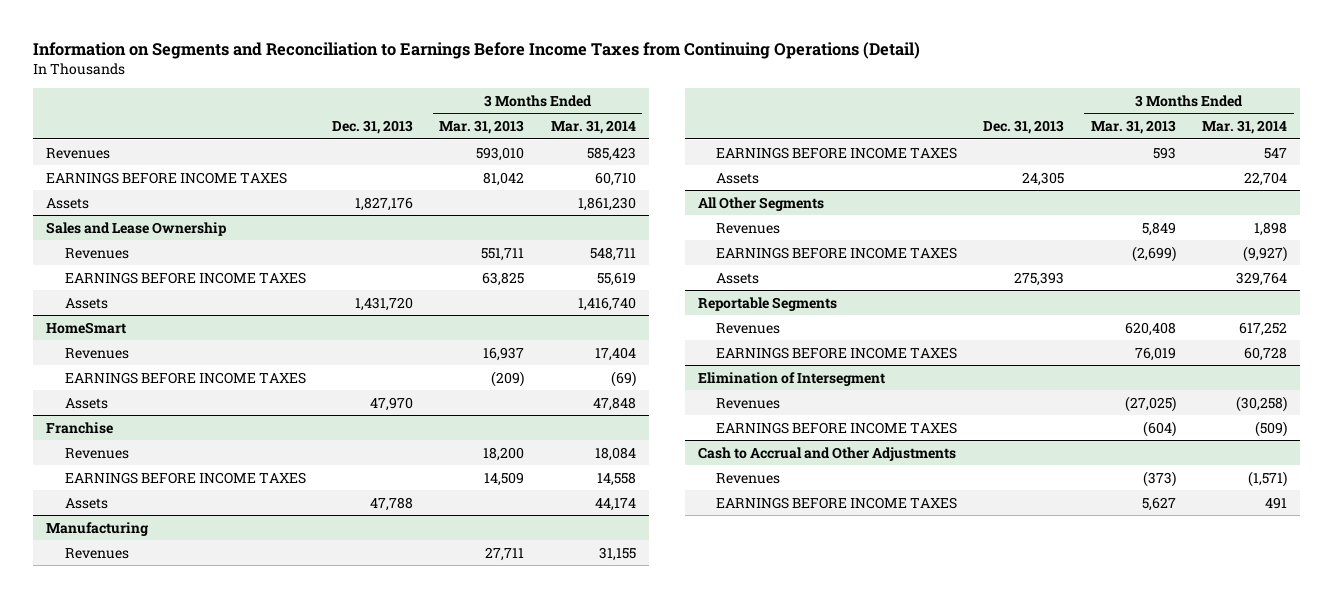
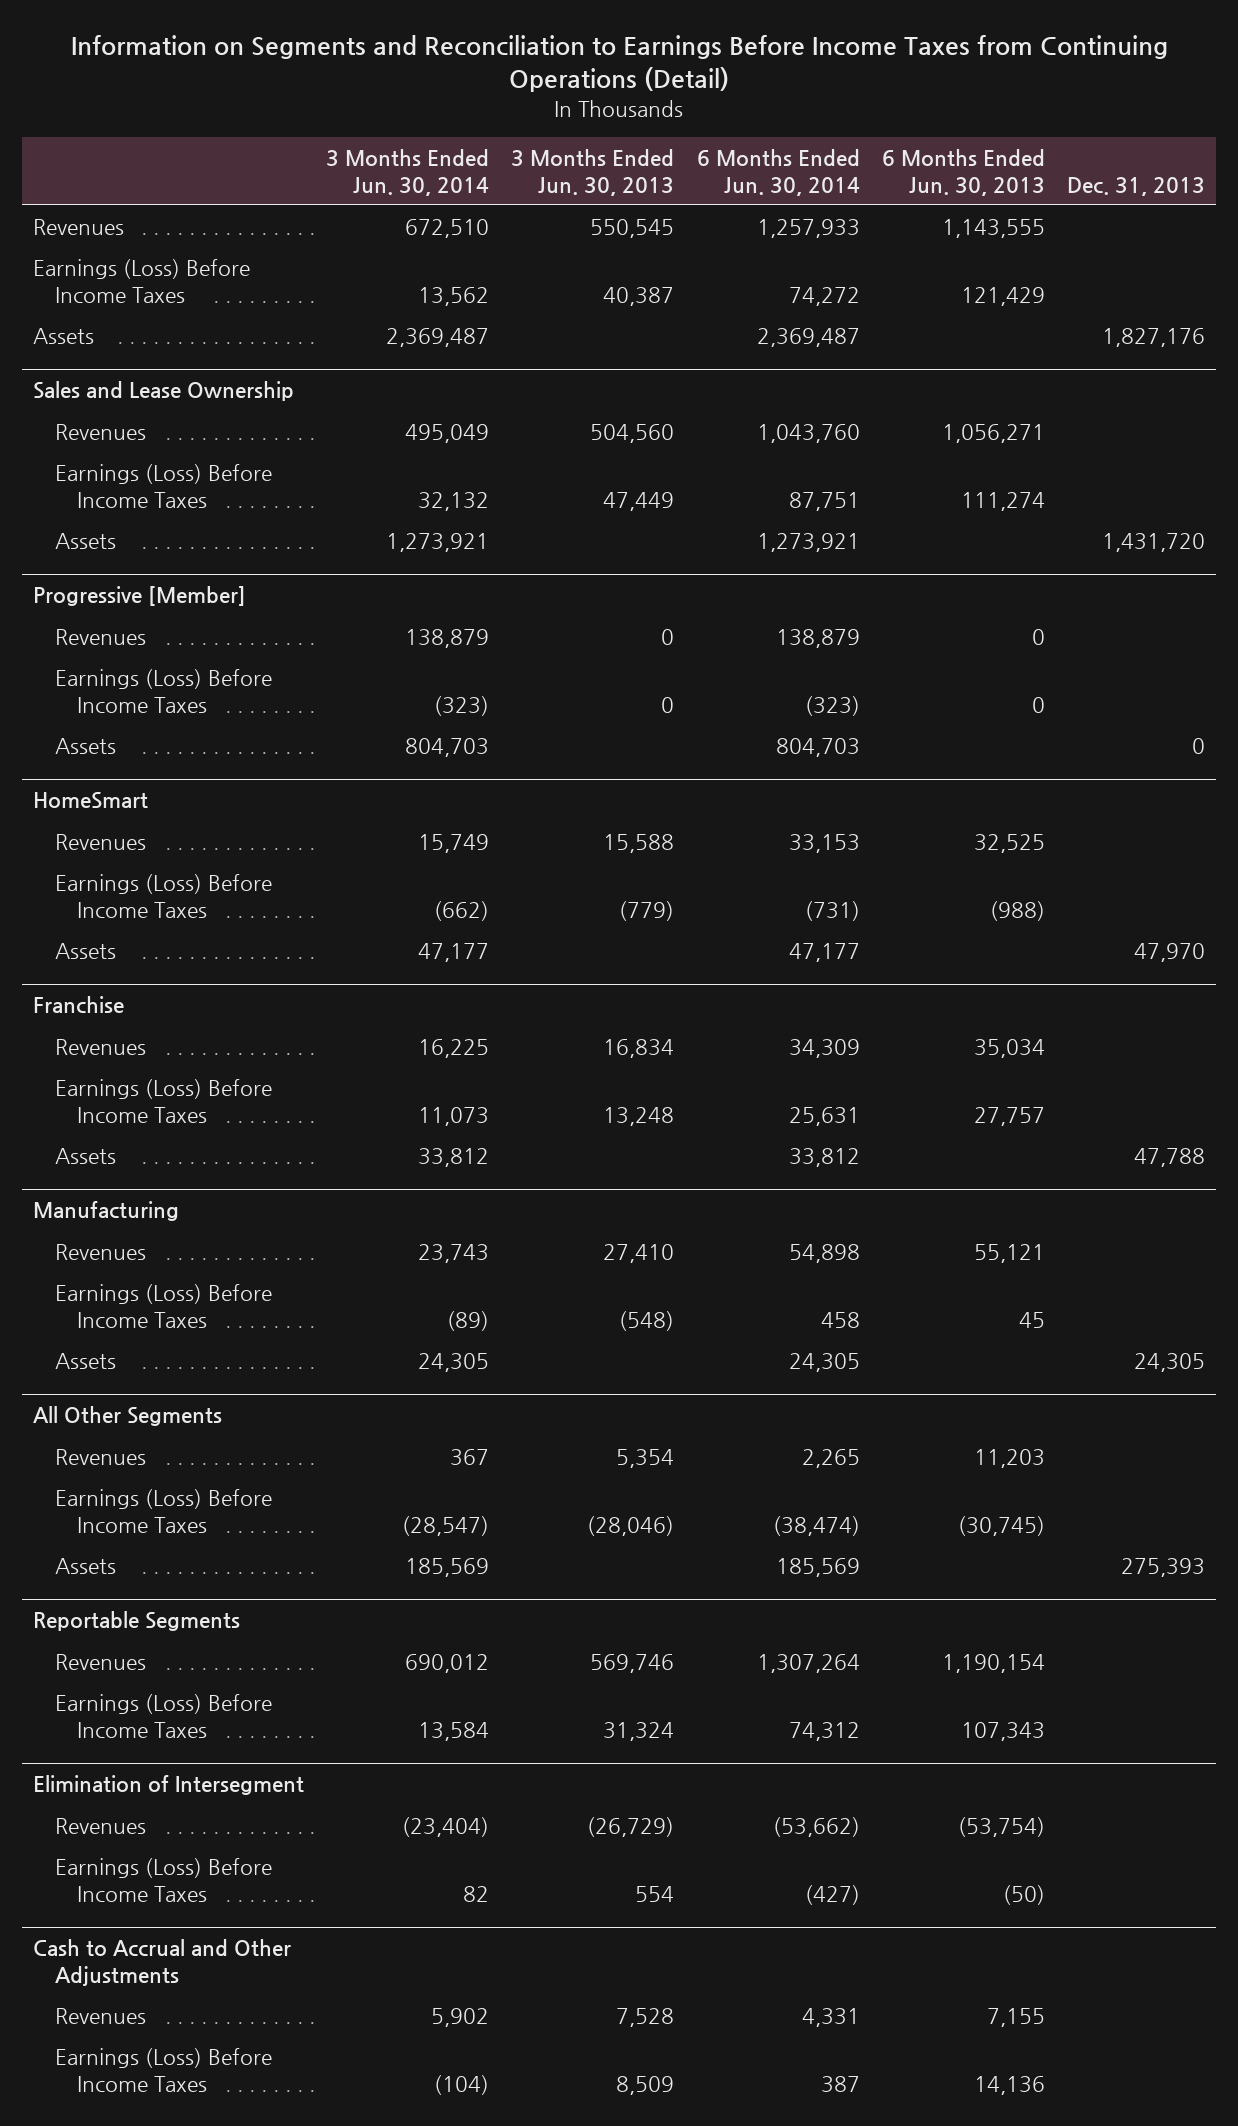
- | Dec. 31, 2013 | 3 Months Ended Mar. 31, 2013 | 3 Months Ended Mar. 31, 2014
+ | 3 Months Ended Jun. 30, 2014 | 3 Months Ended Jun. 30, 2013 | 6 Months Ended Jun. 30, 2014 | 6 Months Ended Jun. 30, 2013 | Dec. 31, 2013
- EARNINGS BEFORE INCOME TAXES | | 81,042 | 60,710
+ Earnings (Loss) Before Income Taxes | 13,562 | 40,387 | 74,272 | 121,429 |
@ Sales and Lease Ownership
- EARNINGS BEFORE INCOME TAXES | | 63,825 | 55,619
+ Earnings (Loss) Before Income Taxes | 32,132 | 47,449 | 87,751 | 111,274 |
+ Progressive [Member]
+ Revenues | 138,879 | 0 | 138,879 | 0 |
+ Earnings (Loss) Before Income Taxes | (323) | 0 | (323) | 0 |
+ Assets | 804,703 | | 804,703 | | 0
@ HomeSmart
- EARNINGS BEFORE INCOME TAXES | | (209) | (69)
+ Earnings (Loss) Before Income Taxes | (662) | (779) | (731) | (988) |
@ Franchise
- EARNINGS BEFORE INCOME TAXES | | 14,509 | 14,558
+ Earnings (Loss) Before Income Taxes | 11,073 | 13,248 | 25,631 | 27,757 |
@ Manufacturing
- EARNINGS BEFORE INCOME TAXES | | 593 | 547
+ Earnings (Loss) Before Income Taxes | (89) | (548) | 458 | 45 |
@ All Other Segments
- EARNINGS BEFORE INCOME TAXES | | (2,699) | (9,927)
+ Earnings (Loss) Before Income Taxes | (28,547) | (28,046) | (38,474) | (30,745) |
@ Reportable Segments
- EARNINGS BEFORE INCOME TAXES | | 76,019 | 60,728
+ Earnings (Loss) Before Income Taxes | 13,584 | 31,324 | 74,312 | 107,343 |
@ Elimination of Intersegment
- EARNINGS BEFORE INCOME TAXES | | (604) | (509)
+ Earnings (Loss) Before Income Taxes | 82 | 554 | (427) | (50) |
@ Cash to Accrual and Other Adjustments
- EARNINGS BEFORE INCOME TAXES | | 5,627 | 491
+ Earnings (Loss) Before Income Taxes | (104) | 8,509 | 387 | 14,136 |

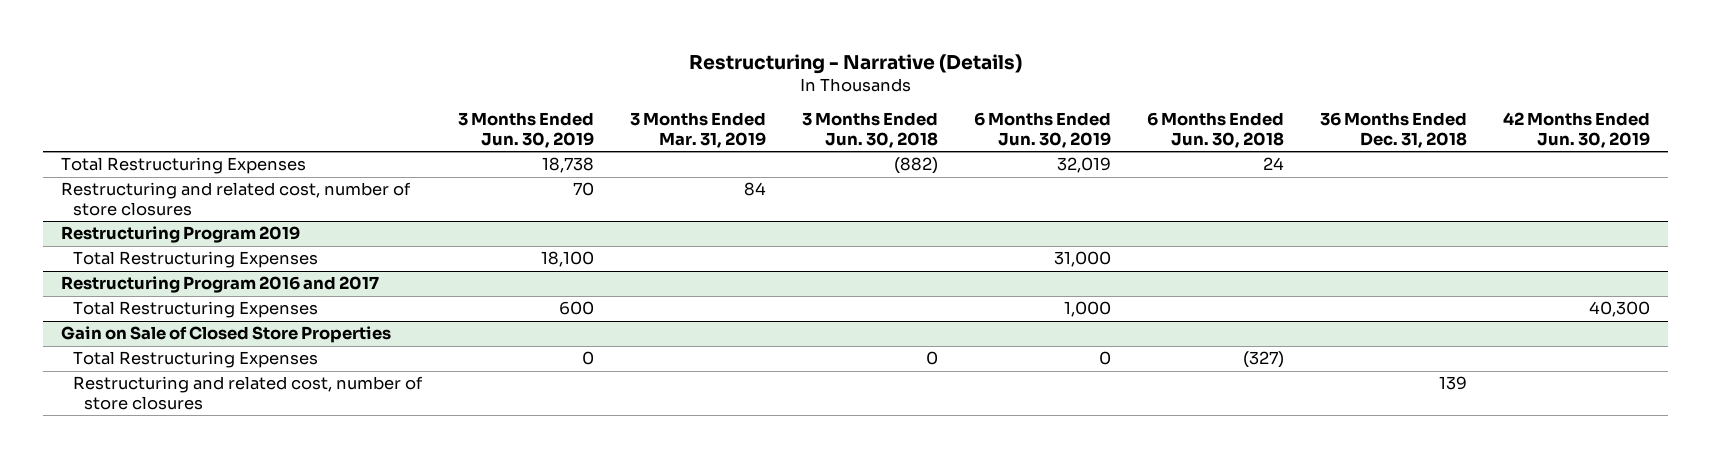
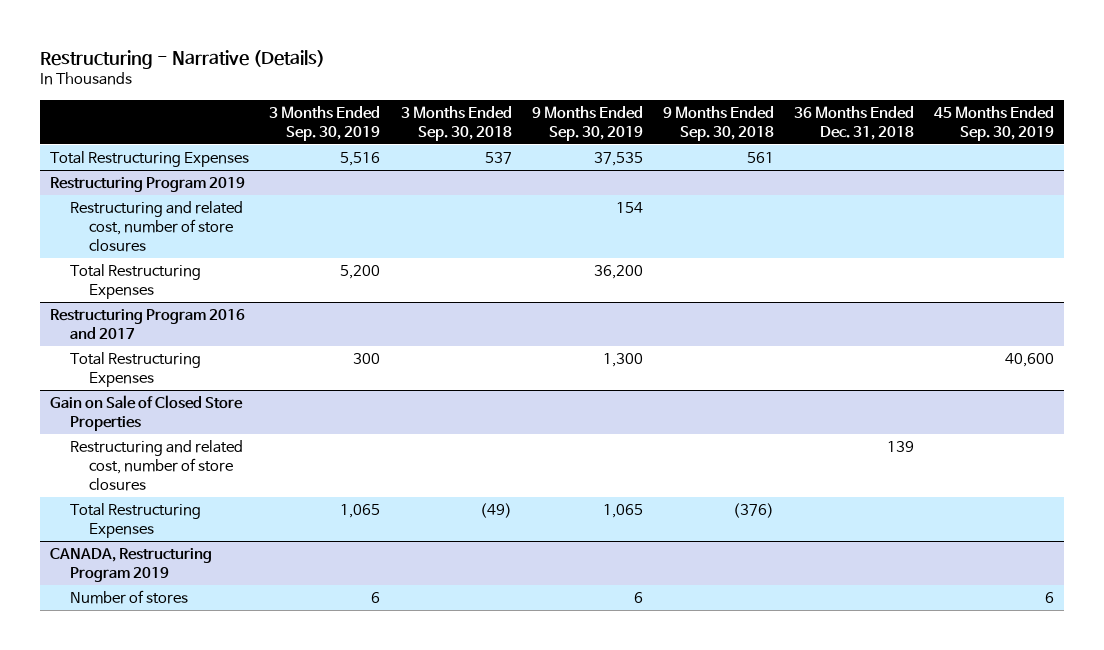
- | 3 Months Ended Jun. 30, 2019 | 3 Months Ended Mar. 31, 2019 | 3 Months Ended Jun. 30, 2018 | 6 Months Ended Jun. 30, 2019 | 6 Months Ended Jun. 30, 2018 | 36 Months Ended Dec. 31, 2018 | 42 Months Ended Jun. 30, 2019
+ | 3 Months Ended Sep. 30, 2019 | 3 Months Ended Sep. 30, 2018 | 9 Months Ended Sep. 30, 2019 | 9 Months Ended Sep. 30, 2018 | 36 Months Ended Dec. 31, 2018 | 45 Months Ended Sep. 30, 2019
- Restructuring and related cost, number of store closures | 70 | 84 | | | | |
@ Restructuring Program 2019
+ Restructuring and related cost, number of store closures | | | 154 | | |
@ Gain on Sale of Closed Store Properties
moved down: Total Restructuring Expenses | 1,065 | (49) | 1,065 | (376) | |
+ CANADA, Restructuring Program 2019
+ Number of stores | 6 | | 6 | | | 6

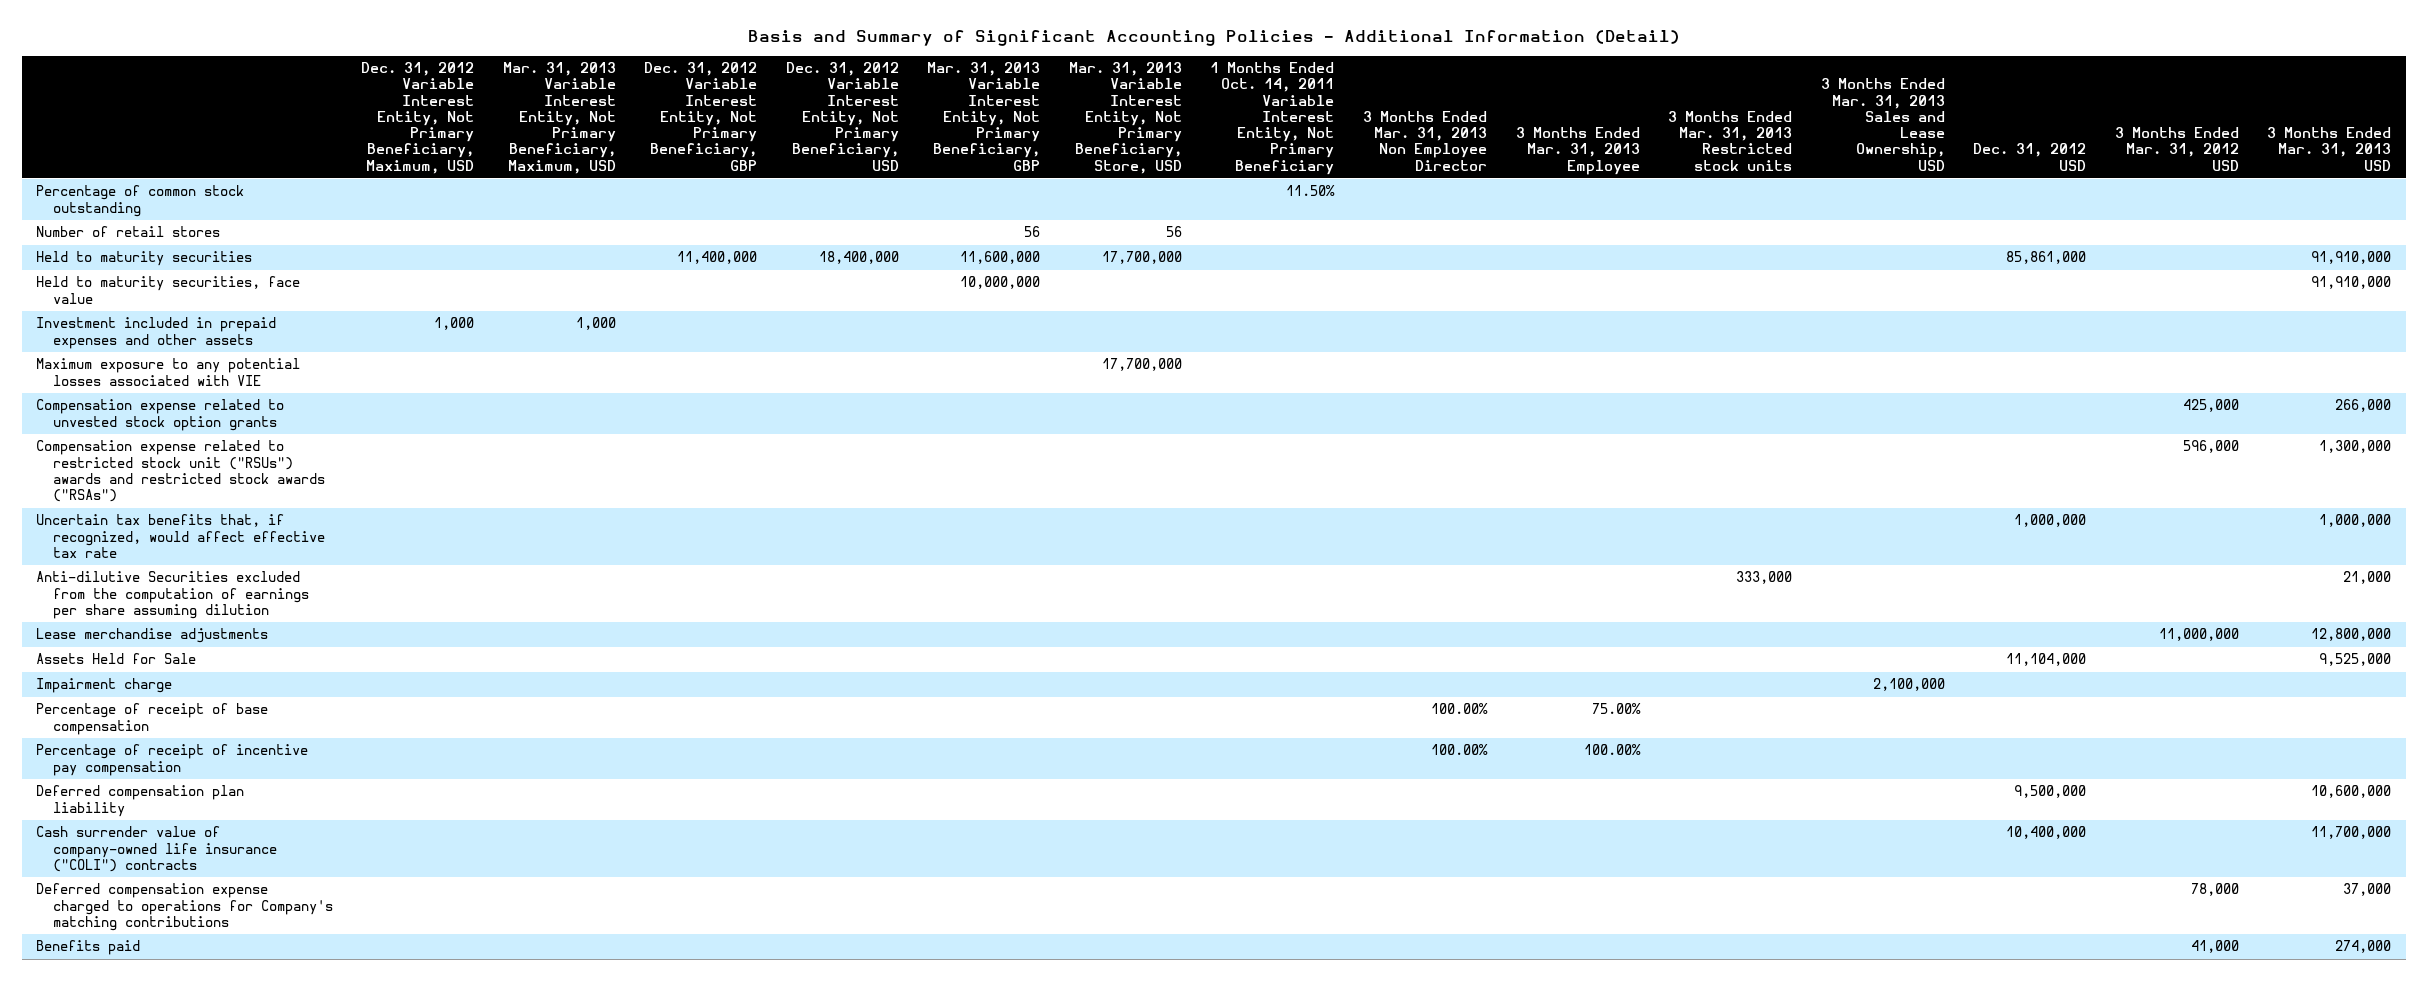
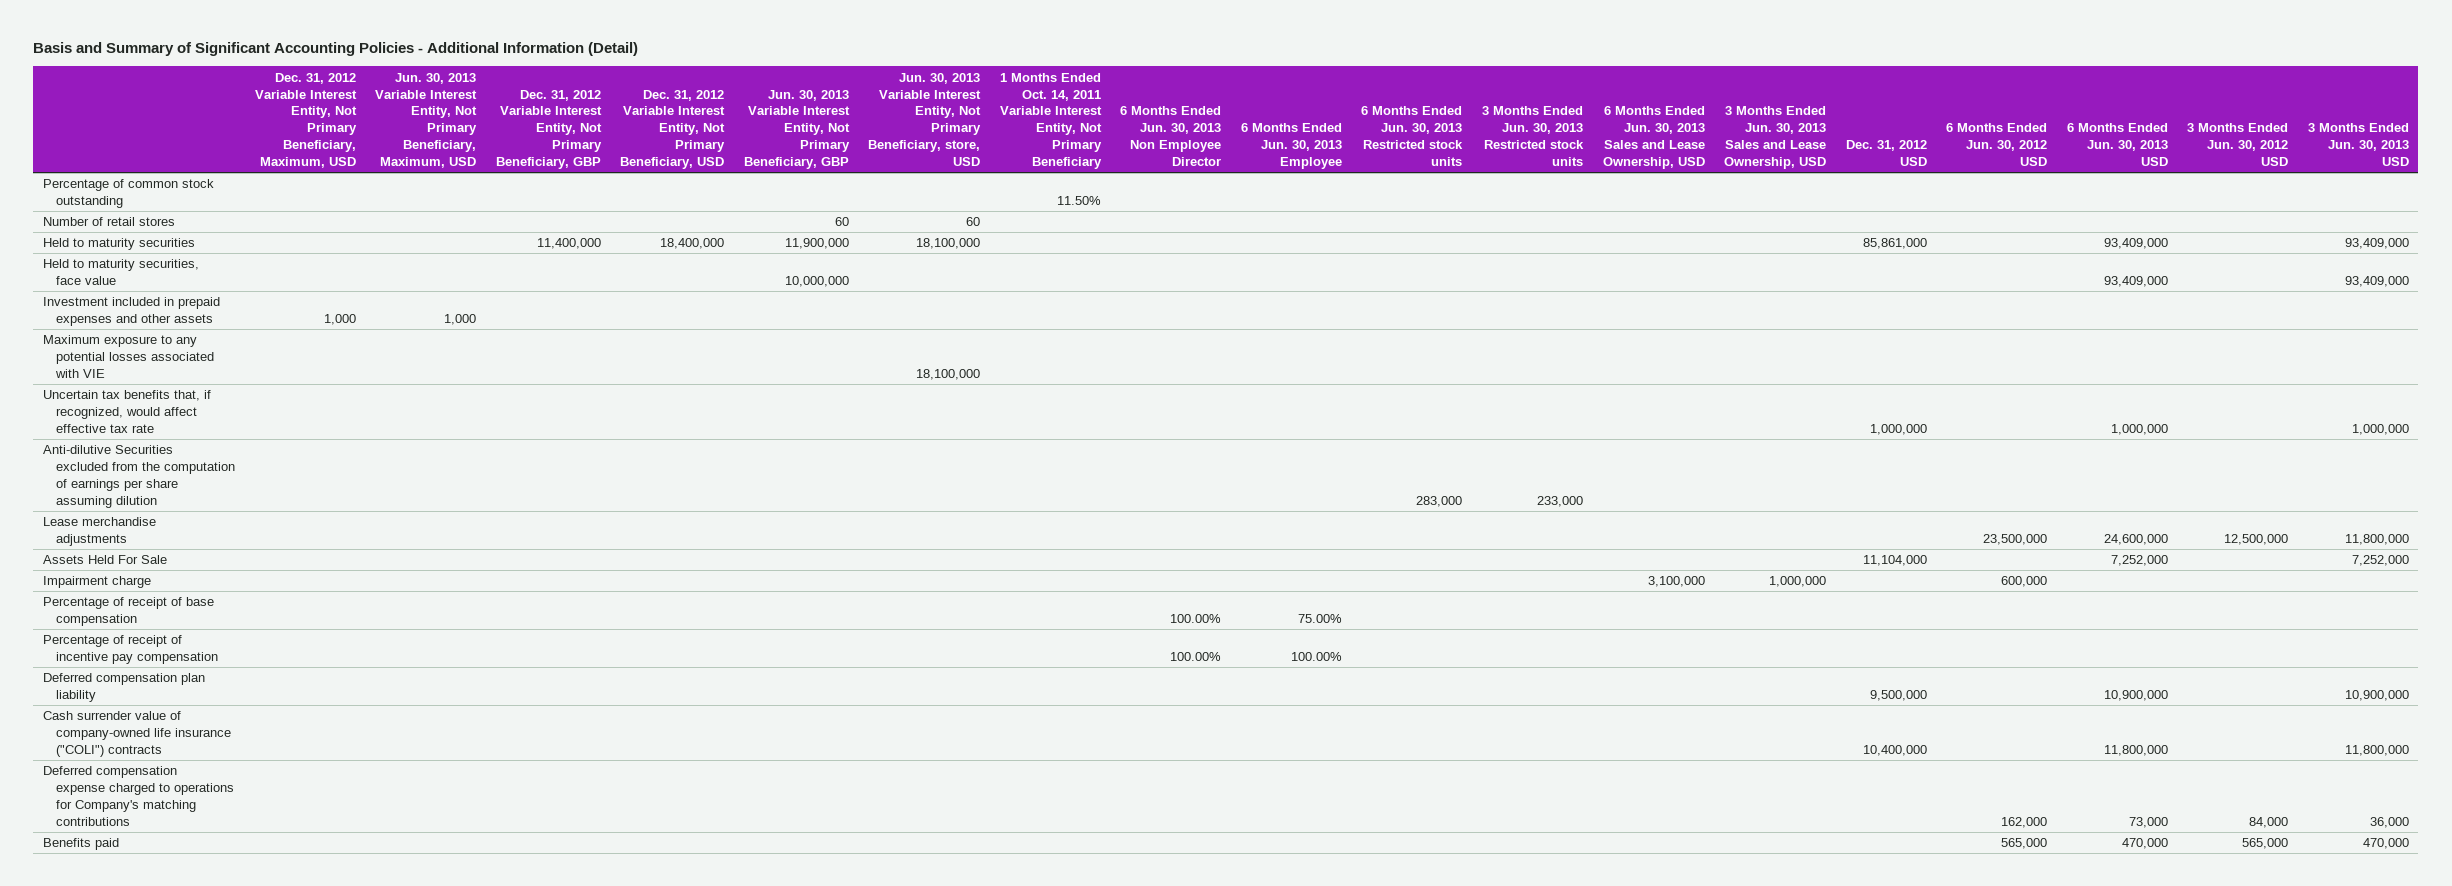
- | Dec. 31, 2012 Variable Interest Entity, Not Primary Beneficiary, Maximum, USD | Mar. 31, 2013 Variable Interest Entity, Not Primary Beneficiary, Maximum, USD | Dec. 31, 2012 Variable Interest Entity, Not Primary Beneficiary, GBP | Dec. 31, 2012 Variable Interest Entity, Not Primary Beneficiary, USD | Mar. 31, 2013 Variable Interest Entity, Not Primary Beneficiary, GBP | Mar. 31, 2013 Variable Interest Entity, Not Primary Beneficiary, Store, USD | 1 Months Ended Oct. 14, 2011 Variable Interest Entity, Not Primary Beneficiary | 3 Months Ended Mar. 31, 2013 Non Employee Director | 3 Months Ended Mar. 31, 2013 Employee | 3 Months Ended Mar. 31, 2013 Restricted stock units | 3 Months Ended Mar. 31, 2013 Sales and Lease Ownership, USD | Dec. 31, 2012 USD | 3 Months Ended Mar. 31, 2012 USD | 3 Months Ended Mar. 31, 2013 USD
+ | Dec. 31, 2012 Variable Interest Entity, Not Primary Beneficiary, Maximum, USD | Jun. 30, 2013 Variable Interest Entity, Not Primary Beneficiary, Maximum, USD | Dec. 31, 2012 Variable Interest Entity, Not Primary Beneficiary, GBP | Dec. 31, 2012 Variable Interest Entity, Not Primary Beneficiary, USD | Jun. 30, 2013 Variable Interest Entity, Not Primary Beneficiary, GBP | Jun. 30, 2013 Variable Interest Entity, Not Primary Beneficiary, store, USD | 1 Months Ended Oct. 14, 2011 Variable Interest Entity, Not Primary Beneficiary | 6 Months Ended Jun. 30, 2013 Non Employee Director | 6 Months Ended Jun. 30, 2013 Employee | 6 Months Ended Jun. 30, 2013 Restricted stock units | 3 Months Ended Jun. 30, 2013 Restricted stock units | 6 Months Ended Jun. 30, 2013 Sales and Lease Ownership, USD | 3 Months Ended Jun. 30, 2013 Sales and Lease Ownership, USD | Dec. 31, 2012 USD | 6 Months Ended Jun. 30, 2012 USD | 6 Months Ended Jun. 30, 2013 USD | 3 Months Ended Jun. 30, 2012 USD | 3 Months Ended Jun. 30, 2013 USD
- Compensation expense related to unvested stock option grants | | | | | | | | | | | | | 425,000 | 266,000
- Compensation expense related to restricted stock unit ("RSUs") awards and restricted stock awards ("RSAs") | | | | | | | | | | | | | 596,000 | 1,300,000
- Assets Held for Sale | | | | | | | | | | | | 11,104,000 | | 9,525,000
+ Assets Held For Sale | | | | | | | | | | | | | | 11,104,000 | | 7,252,000 | | 7,252,000

